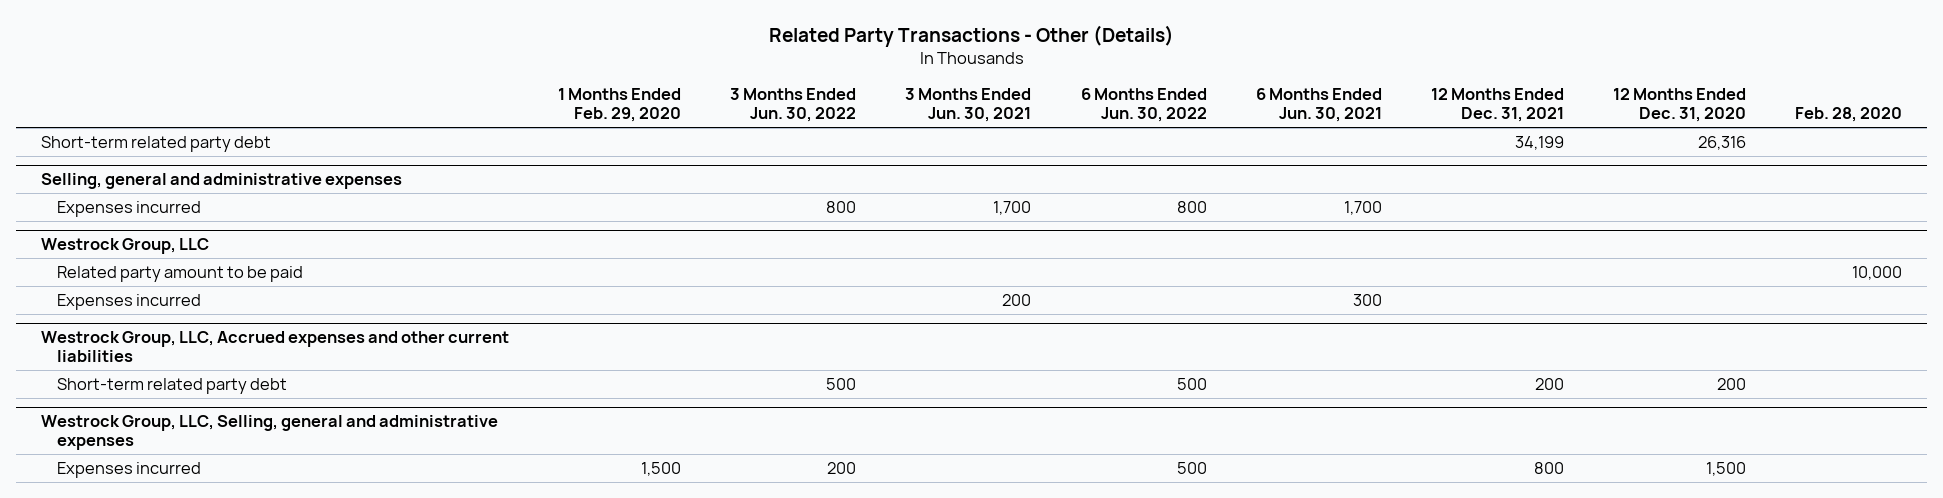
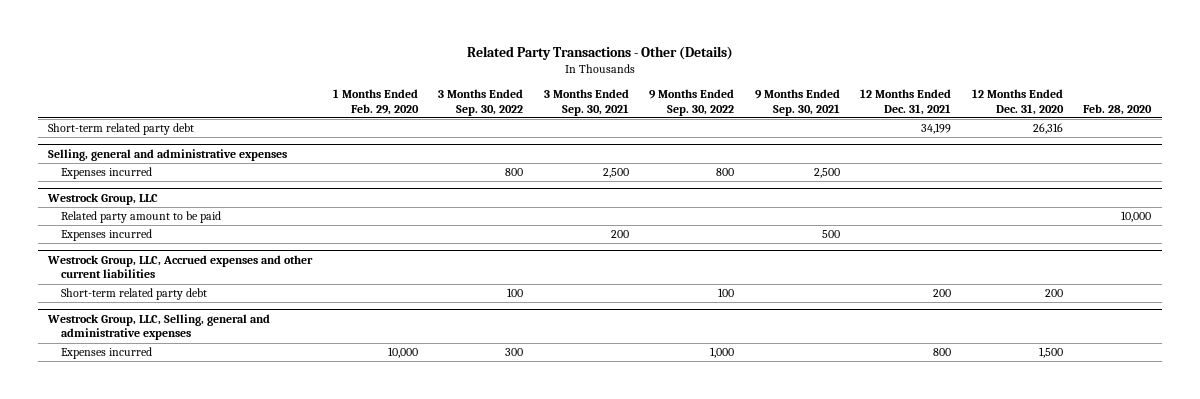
- | 1 Months Ended Feb. 29, 2020 | 3 Months Ended Jun. 30, 2022 | 3 Months Ended Jun. 30, 2021 | 6 Months Ended Jun. 30, 2022 | 6 Months Ended Jun. 30, 2021 | 12 Months Ended Dec. 31, 2021 | 12 Months Ended Dec. 31, 2020 | Feb. 28, 2020
+ | 1 Months Ended Feb. 29, 2020 | 3 Months Ended Sep. 30, 2022 | 3 Months Ended Sep. 30, 2021 | 9 Months Ended Sep. 30, 2022 | 9 Months Ended Sep. 30, 2021 | 12 Months Ended Dec. 31, 2021 | 12 Months Ended Dec. 31, 2020 | Feb. 28, 2020
@ Westrock Group, LLC, Selling, general and administrative expenses
- Expenses incurred | 1,500 | 200 | | 500 | | 800 | 1,500 |
+ Expenses incurred | 10,000 | 300 | | 1,000 | | 800 | 1,500 |

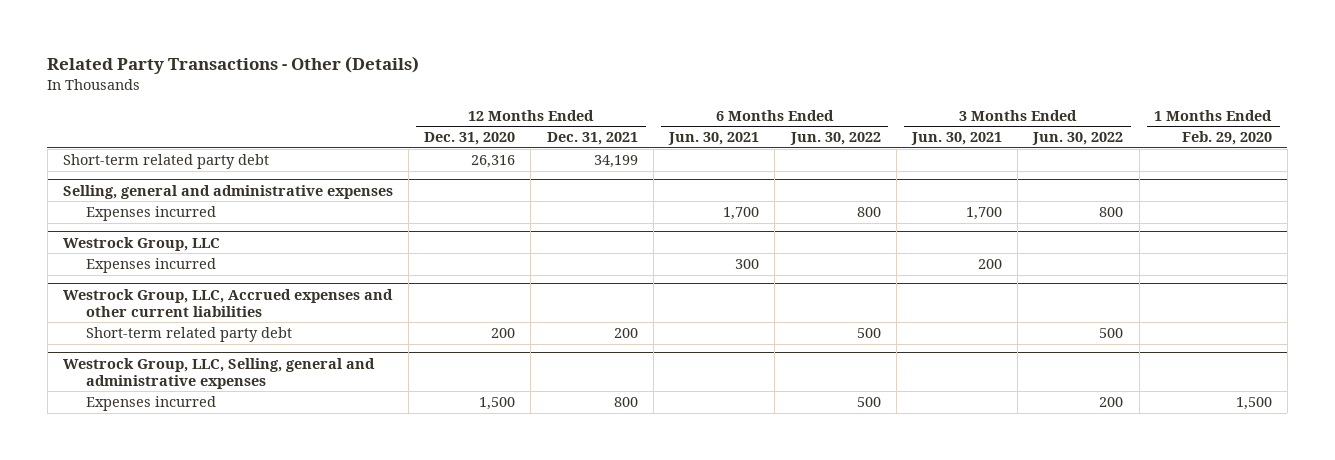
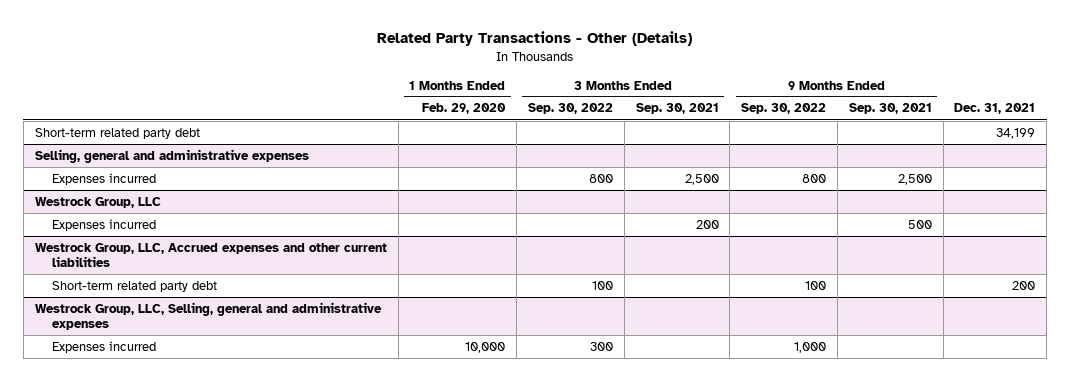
- | 12 Months Ended Dec. 31, 2020 | 12 Months Ended Dec. 31, 2021 | 6 Months Ended Jun. 30, 2021 | 6 Months Ended Jun. 30, 2022 | 3 Months Ended Jun. 30, 2021 | 3 Months Ended Jun. 30, 2022 | 1 Months Ended Feb. 29, 2020
+ | 1 Months Ended Feb. 29, 2020 | 3 Months Ended Sep. 30, 2022 | 3 Months Ended Sep. 30, 2021 | 9 Months Ended Sep. 30, 2022 | 9 Months Ended Sep. 30, 2021 | Dec. 31, 2021
@ Westrock Group, LLC, Selling, general and administrative expenses
- Expenses incurred | 1,500 | 800 | | 500 | | 200 | 1,500
+ Expenses incurred | 10,000 | 300 | | 1,000 | |

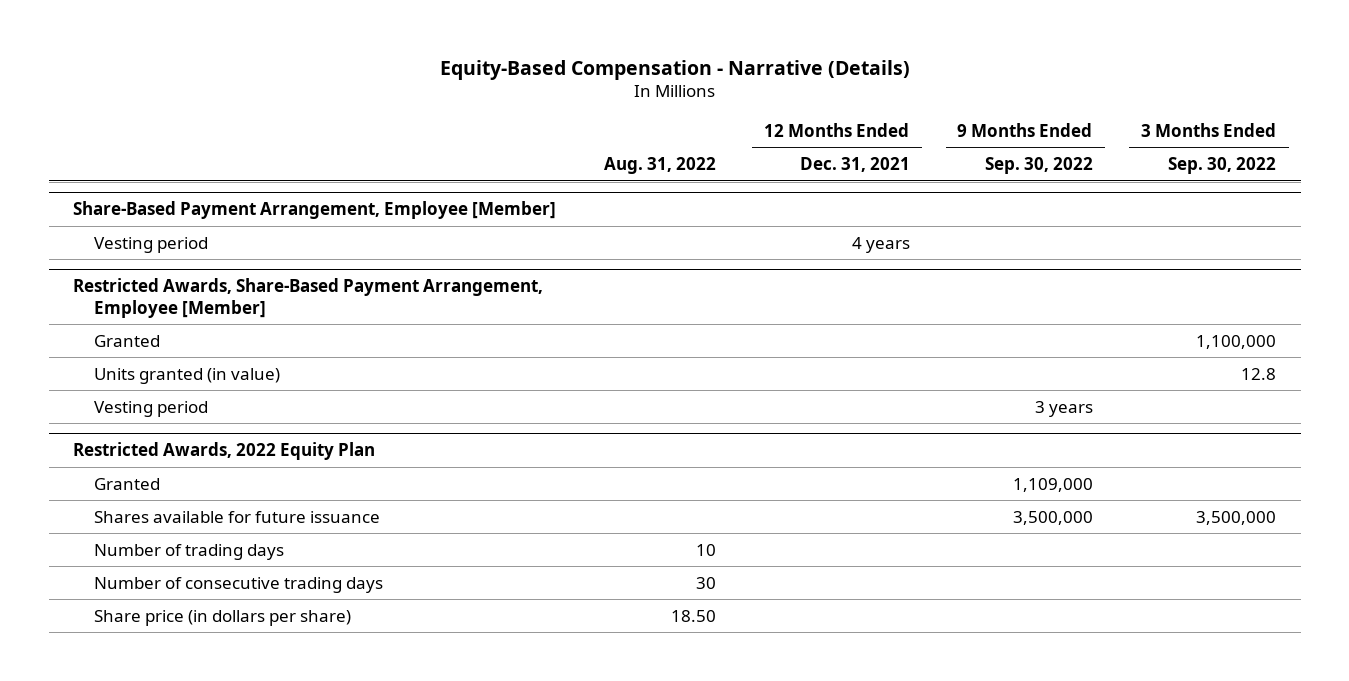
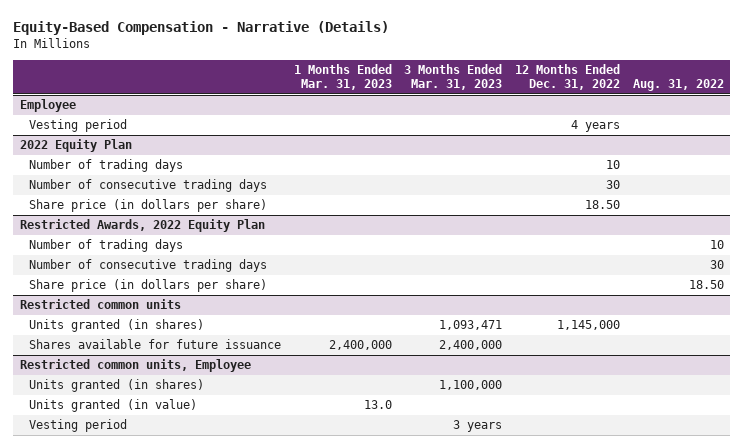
- | Aug. 31, 2022 | 12 Months Ended Dec. 31, 2021 | 9 Months Ended Sep. 30, 2022 | 3 Months Ended Sep. 30, 2022
+ | 1 Months Ended Mar. 31, 2023 | 3 Months Ended Mar. 31, 2023 | 12 Months Ended Dec. 31, 2022 | Aug. 31, 2022
- Share-Based Payment Arrangement, Employee [Member]
+ Employee
- Restricted Awards, Share-Based Payment Arrangement, Employee [Member]
- Granted | | | | 1,100,000
- Units granted (in value) | | | | 12.8
- Vesting period | | | 3 years |
+ 2022 Equity Plan
+ Number of trading days | | | 10 |
+ Number of consecutive trading days | | | 30 |
+ Share price (in dollars per share) | | | 18.50 |
@ Restricted Awards, 2022 Equity Plan
- Granted | | | 1,109,000 |
- Shares available for future issuance | | | 3,500,000 | 3,500,000
+ Restricted common units
+ Units granted (in shares) | | 1,093,471 | 1,145,000 |
+ Shares available for future issuance | 2,400,000 | 2,400,000 | |
+ Restricted common units, Employee
+ Units granted (in shares) | | 1,100,000 | |
+ Units granted (in value) | 13.0 | | |
+ Vesting period | | 3 years | |

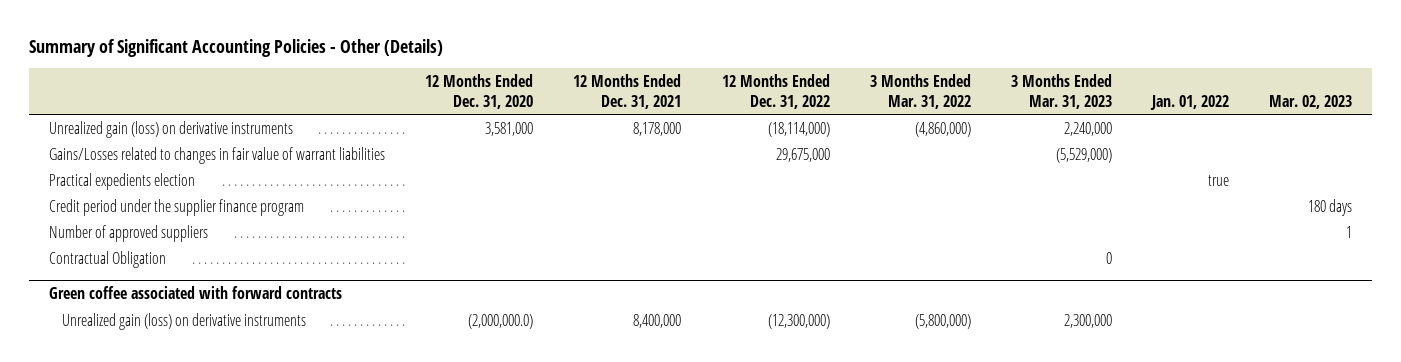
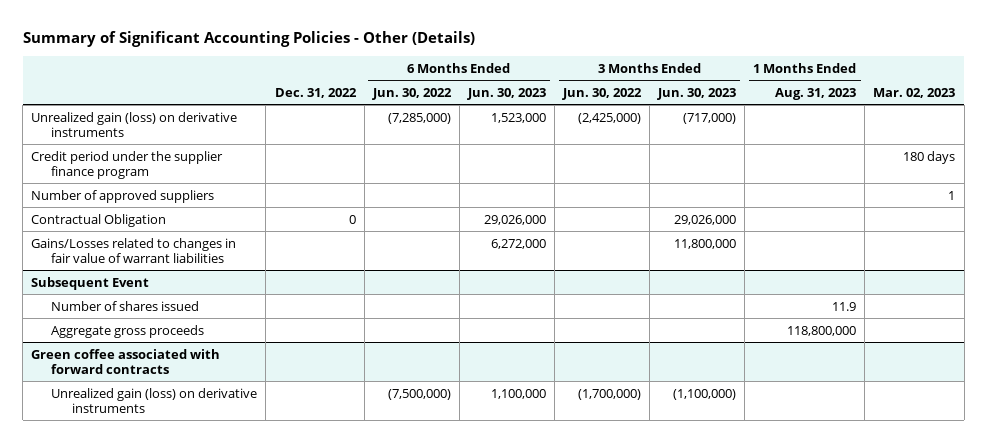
- | 12 Months Ended Dec. 31, 2020 | 12 Months Ended Dec. 31, 2021 | 12 Months Ended Dec. 31, 2022 | 3 Months Ended Mar. 31, 2022 | 3 Months Ended Mar. 31, 2023 | Jan. 01, 2022 | Mar. 02, 2023
+ | Dec. 31, 2022 | 6 Months Ended Jun. 30, 2022 | 6 Months Ended Jun. 30, 2023 | 3 Months Ended Jun. 30, 2022 | 3 Months Ended Jun. 30, 2023 | 1 Months Ended Aug. 31, 2023 | Mar. 02, 2023
- Practical expedients election | | | | | | true |
moved down: Gains/Losses related to changes in fair value of warrant liabilities | | | 6,272,000 | | 11,800,000 | |
+ Subsequent Event
+ Number of shares issued | | | | | | 11.9 |
+ Aggregate gross proceeds | | | | | | 118,800,000 |

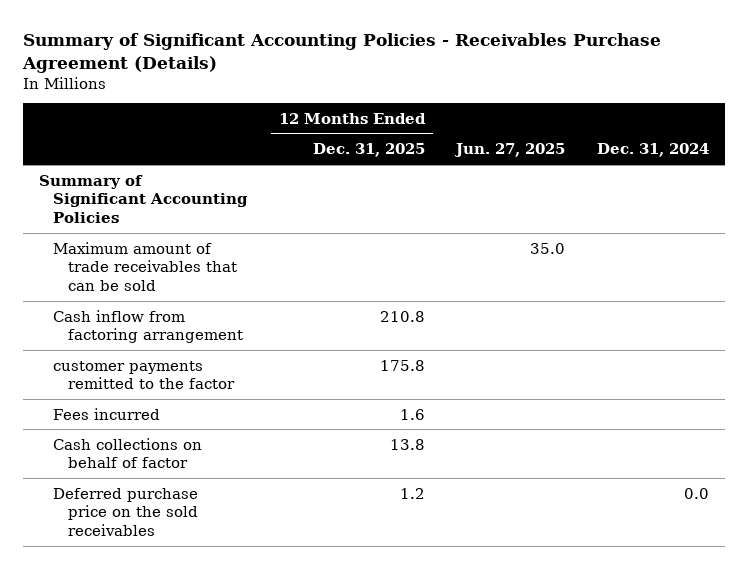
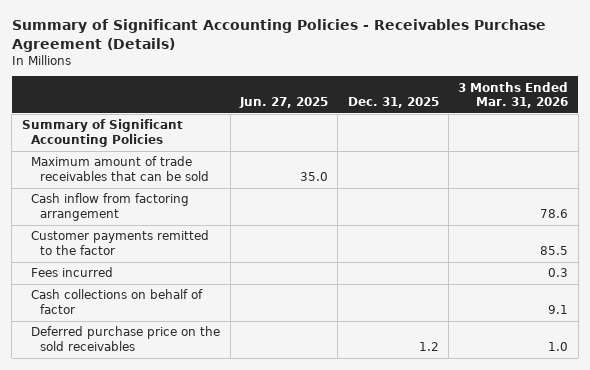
- | 12 Months Ended Dec. 31, 2025 | Jun. 27, 2025 | Dec. 31, 2024
+ | Jun. 27, 2025 | Dec. 31, 2025 | 3 Months Ended Mar. 31, 2026
- customer payments remitted to the factor | 175.8 | |
+ Customer payments remitted to the factor | | | 85.5

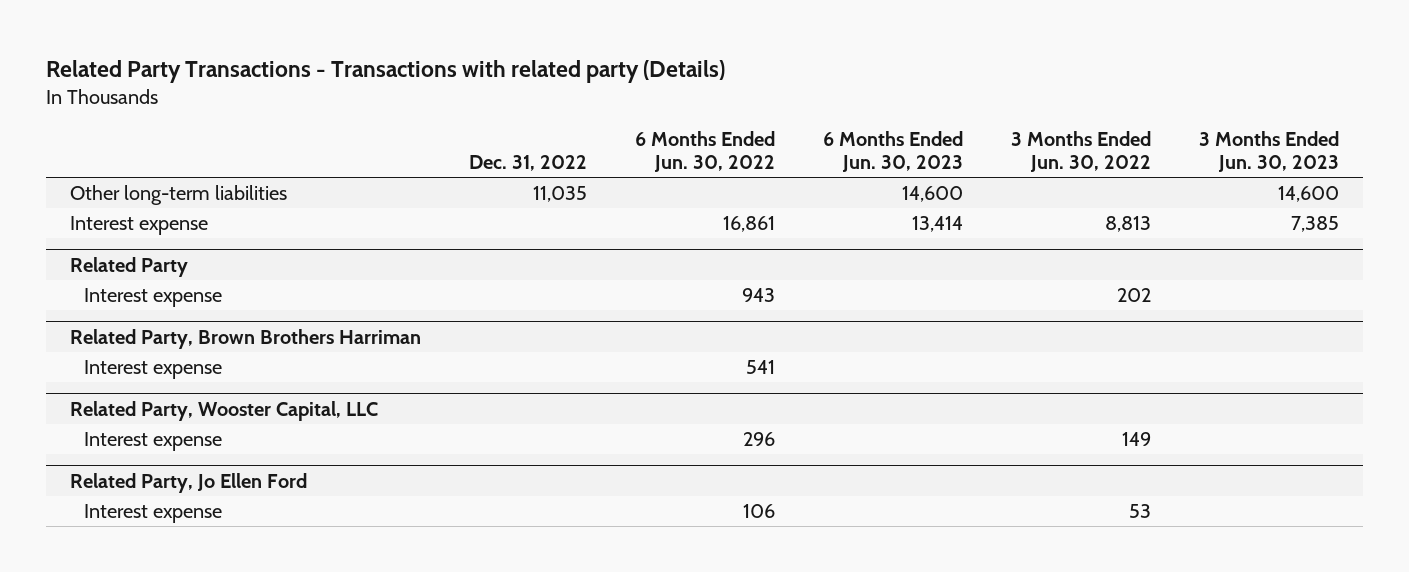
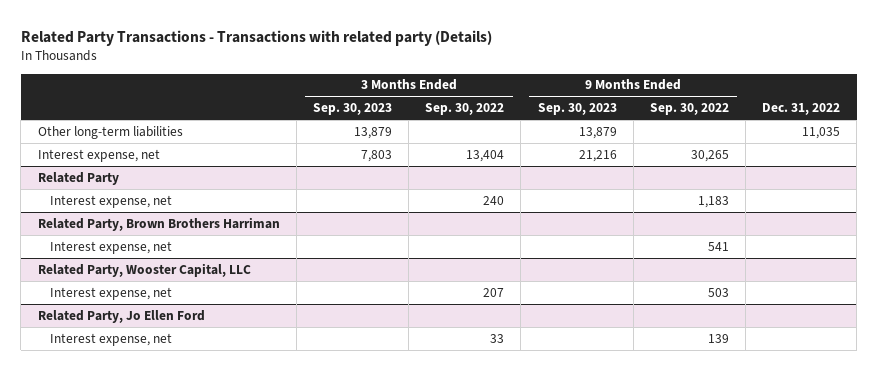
- | Dec. 31, 2022 | 6 Months Ended Jun. 30, 2022 | 6 Months Ended Jun. 30, 2023 | 3 Months Ended Jun. 30, 2022 | 3 Months Ended Jun. 30, 2023
+ | 3 Months Ended Sep. 30, 2023 | 3 Months Ended Sep. 30, 2022 | 9 Months Ended Sep. 30, 2023 | 9 Months Ended Sep. 30, 2022 | Dec. 31, 2022
- Interest expense | | 16,861 | 13,414 | 8,813 | 7,385
+ Interest expense, net | 7,803 | 13,404 | 21,216 | 30,265 |
@ Related Party
- Interest expense | | 943 | | 202 |
+ Interest expense, net | | 240 | | 1,183 |
@ Related Party, Brown Brothers Harriman
- Interest expense | | 541 | | |
+ Interest expense, net | | | | 541 |
@ Related Party, Wooster Capital, LLC
- Interest expense | | 296 | | 149 |
+ Interest expense, net | | 207 | | 503 |
@ Related Party, Jo Ellen Ford
- Interest expense | | 106 | | 53 |
+ Interest expense, net | | 33 | | 139 |

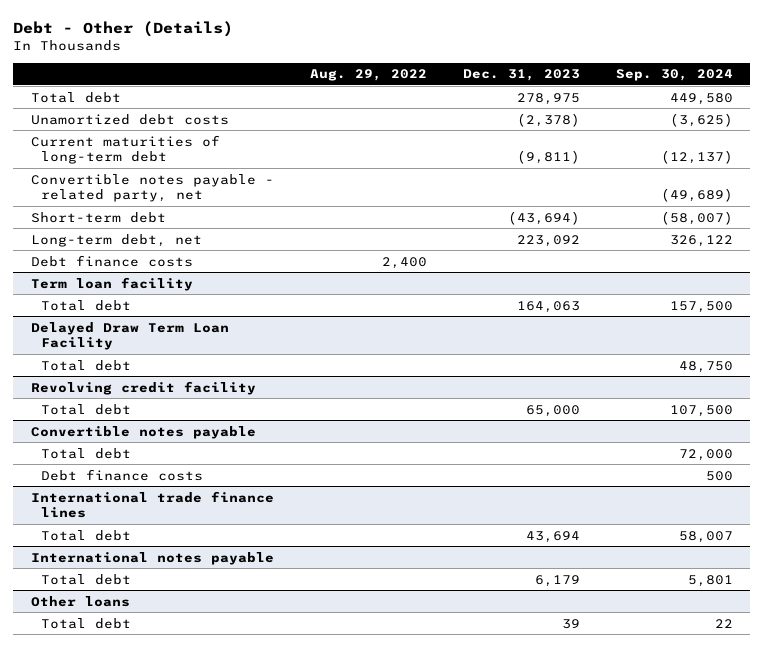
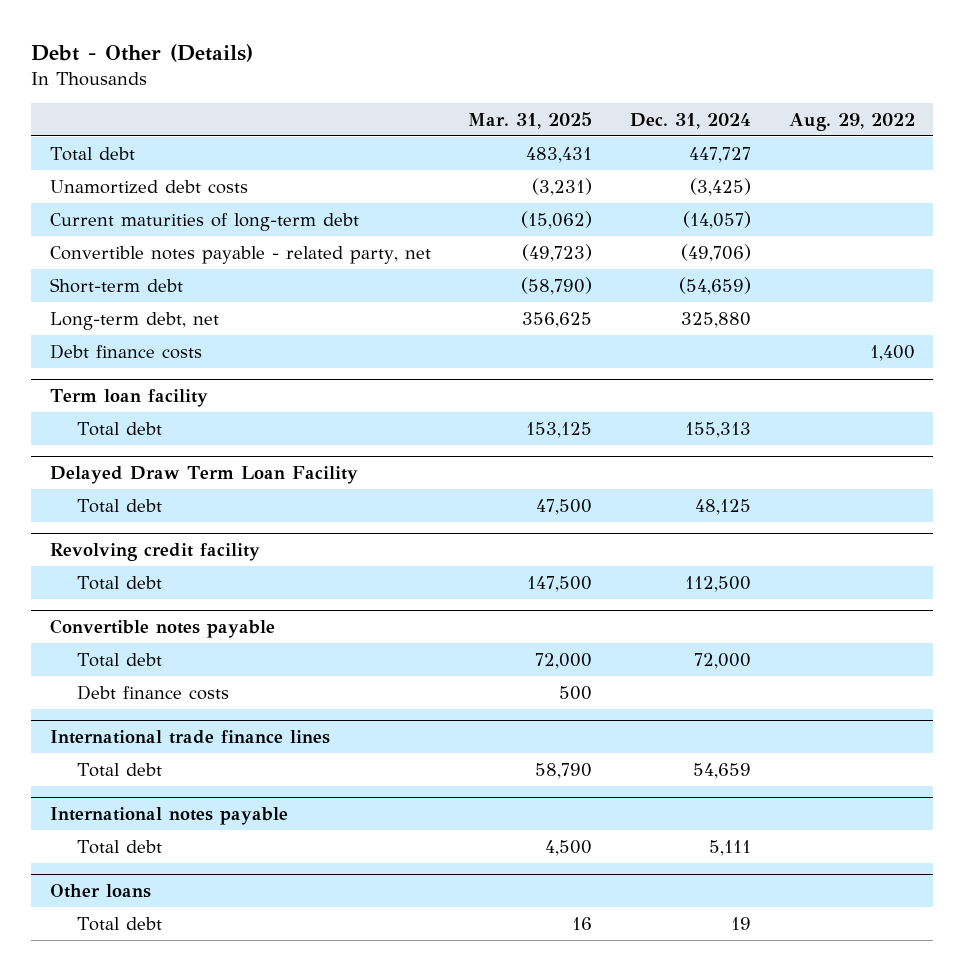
- | Aug. 29, 2022 | Dec. 31, 2023 | Sep. 30, 2024
+ | Mar. 31, 2025 | Dec. 31, 2024 | Aug. 29, 2022
- Debt finance costs | 2,400 | |
+ Debt finance costs | | | 1,400

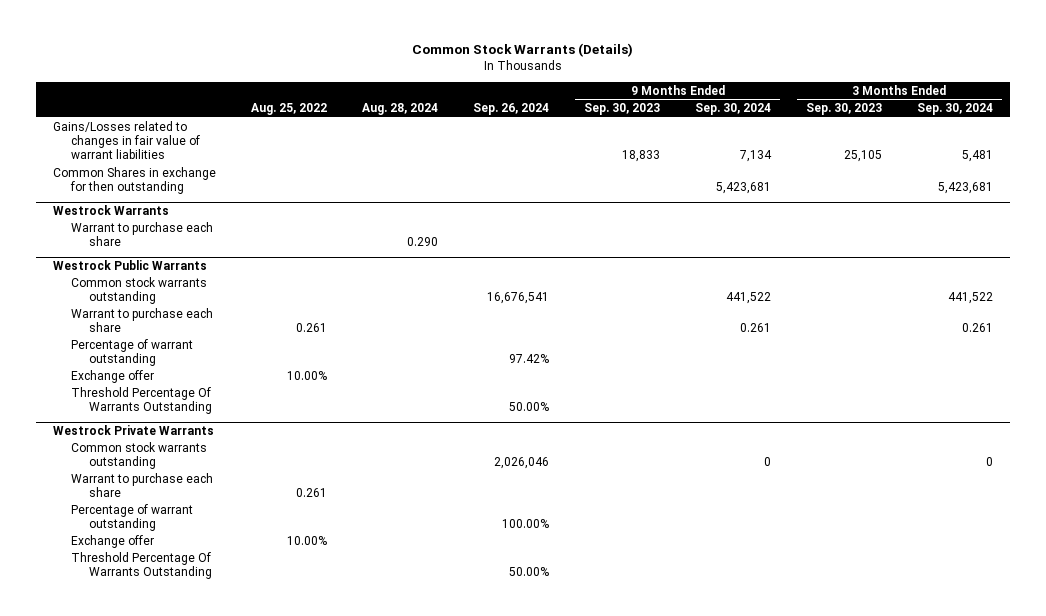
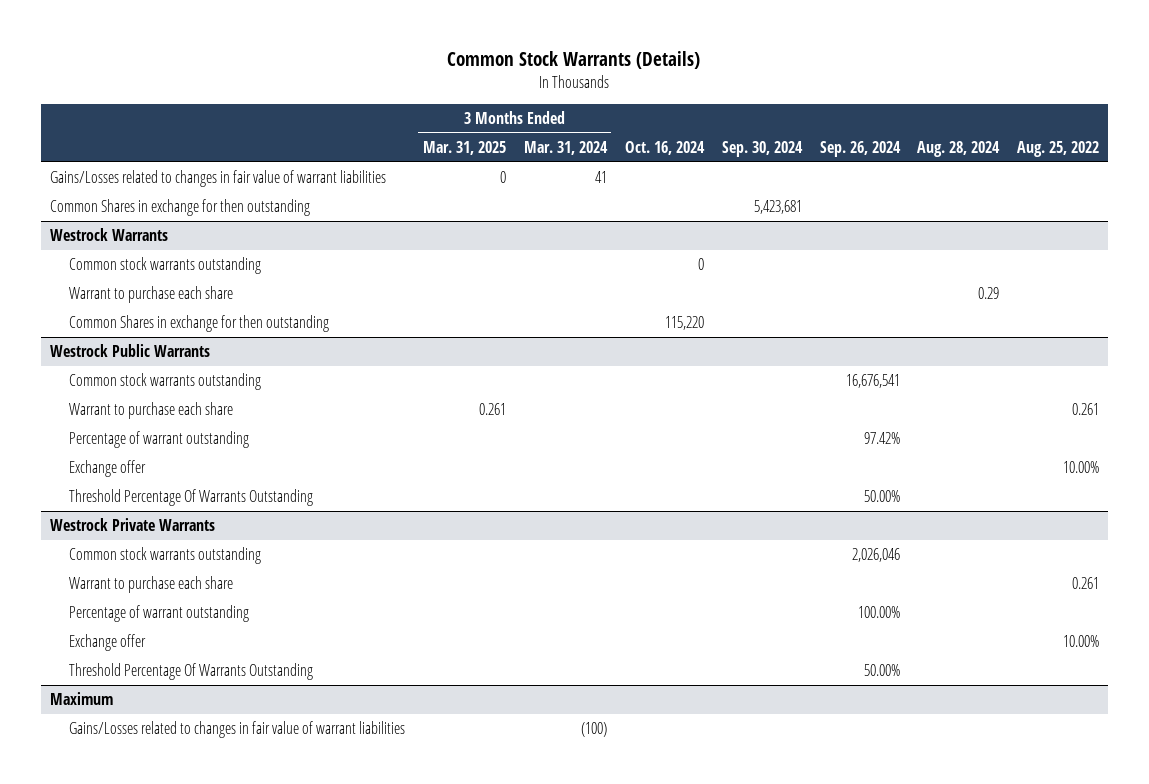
- | Aug. 25, 2022 | Aug. 28, 2024 | Sep. 26, 2024 | 9 Months Ended Sep. 30, 2023 | 9 Months Ended Sep. 30, 2024 | 3 Months Ended Sep. 30, 2023 | 3 Months Ended Sep. 30, 2024
+ | 3 Months Ended Mar. 31, 2025 | 3 Months Ended Mar. 31, 2024 | Oct. 16, 2024 | Sep. 30, 2024 | Sep. 26, 2024 | Aug. 28, 2024 | Aug. 25, 2022
@ Westrock Warrants
- Warrant to purchase each share | | 0.290 | | | | |
+ Common stock warrants outstanding | | | 0 | | | |
+ Warrant to purchase each share | | | | | | 0.29 |
+ Common Shares in exchange for then outstanding | | | 115,220 | | | |
+ Maximum
+ Gains/Losses related to changes in fair value of warrant liabilities | | (100) | | | | |

